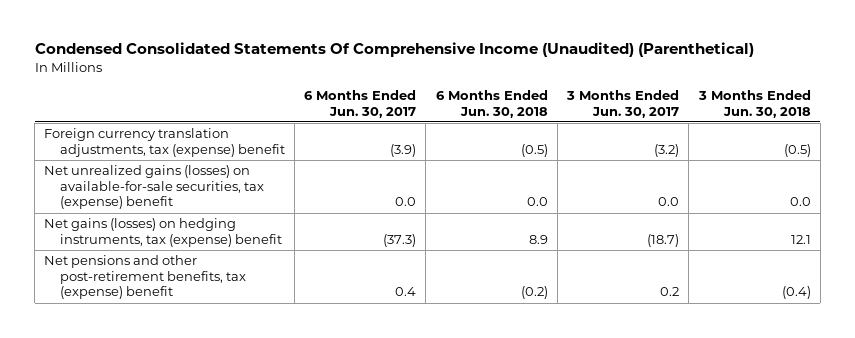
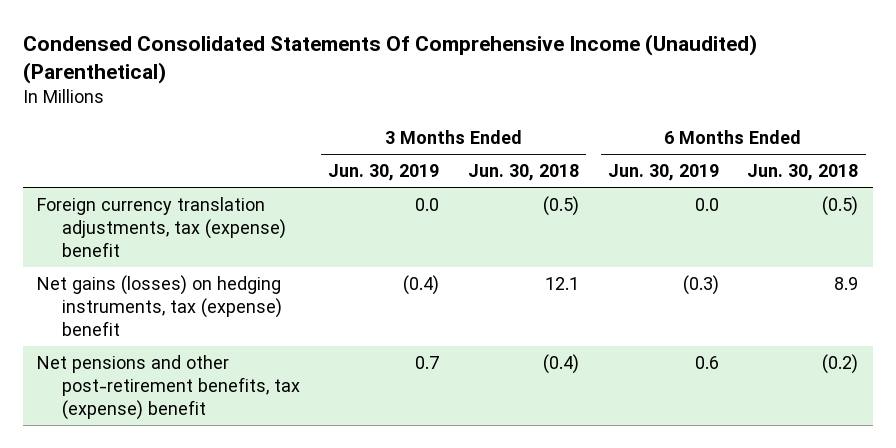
- | 6 Months Ended Jun. 30, 2017 | 6 Months Ended Jun. 30, 2018 | 3 Months Ended Jun. 30, 2017 | 3 Months Ended Jun. 30, 2018
+ | 3 Months Ended Jun. 30, 2019 | 3 Months Ended Jun. 30, 2018 | 6 Months Ended Jun. 30, 2019 | 6 Months Ended Jun. 30, 2018
- Net unrealized gains (losses) on available-for-sale securities, tax (expense) benefit | 0.0 | 0.0 | 0.0 | 0.0

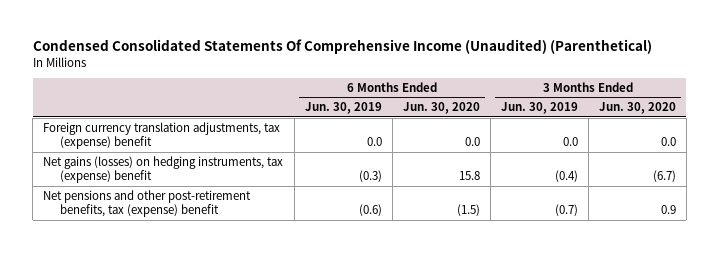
- | 3 Months Ended Jun. 30, 2019 | 3 Months Ended Jun. 30, 2018 | 6 Months Ended Jun. 30, 2019 | 6 Months Ended Jun. 30, 2018
+ | 6 Months Ended Jun. 30, 2019 | 6 Months Ended Jun. 30, 2020 | 3 Months Ended Jun. 30, 2019 | 3 Months Ended Jun. 30, 2020
- Net pensions and other post-retirement benefits, tax (expense) benefit | 0.7 | (0.4) | 0.6 | (0.2)
+ Net pensions and other post-retirement benefits, tax (expense) benefit | (0.6) | (1.5) | (0.7) | 0.9

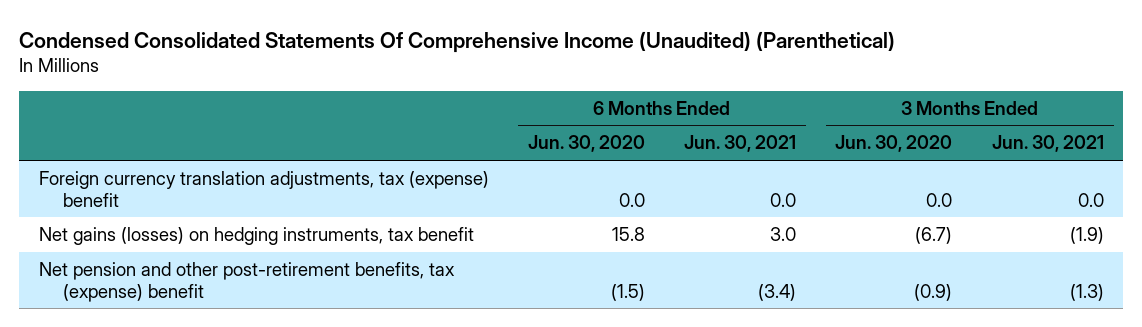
- | 6 Months Ended Jun. 30, 2019 | 6 Months Ended Jun. 30, 2020 | 3 Months Ended Jun. 30, 2019 | 3 Months Ended Jun. 30, 2020
+ | 6 Months Ended Jun. 30, 2020 | 6 Months Ended Jun. 30, 2021 | 3 Months Ended Jun. 30, 2020 | 3 Months Ended Jun. 30, 2021
- Net gains (losses) on hedging instruments, tax (expense) benefit | (0.3) | 15.8 | (0.4) | (6.7)
- Net pensions and other post-retirement benefits, tax (expense) benefit | (0.6) | (1.5) | (0.7) | 0.9
+ Net gains (losses) on hedging instruments, tax benefit | 15.8 | 3.0 | (6.7) | (1.9)
+ Net pension and other post-retirement benefits, tax (expense) benefit | (1.5) | (3.4) | (0.9) | (1.3)

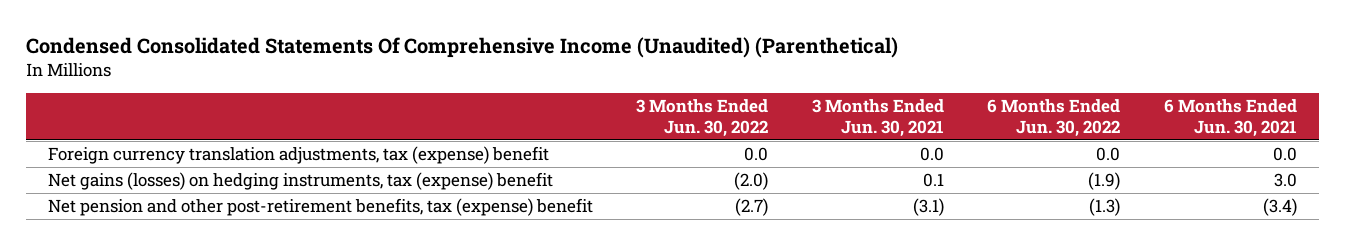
- | 6 Months Ended Jun. 30, 2020 | 6 Months Ended Jun. 30, 2021 | 3 Months Ended Jun. 30, 2020 | 3 Months Ended Jun. 30, 2021
+ | 3 Months Ended Jun. 30, 2022 | 3 Months Ended Jun. 30, 2021 | 6 Months Ended Jun. 30, 2022 | 6 Months Ended Jun. 30, 2021
- Net gains (losses) on hedging instruments, tax benefit | 15.8 | 3.0 | (6.7) | (1.9)
- Net pension and other post-retirement benefits, tax (expense) benefit | (1.5) | (3.4) | (0.9) | (1.3)
+ Net gains (losses) on hedging instruments, tax (expense) benefit | (2.0) | 0.1 | (1.9) | 3.0
+ Net pension and other post-retirement benefits, tax (expense) benefit | (2.7) | (3.1) | (1.3) | (3.4)

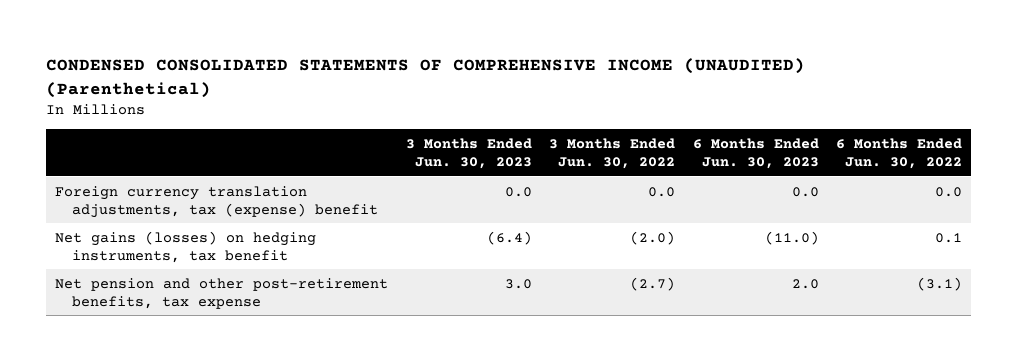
- Condensed Consolidated Statements Of Comprehensive Income (Unaudited) (Parenthetical)
+ CONDENSED CONSOLIDATED STATEMENTS OF COMPREHENSIVE INCOME (UNAUDITED) (Parenthetical)
- | 3 Months Ended Jun. 30, 2022 | 3 Months Ended Jun. 30, 2021 | 6 Months Ended Jun. 30, 2022 | 6 Months Ended Jun. 30, 2021
+ | 3 Months Ended Jun. 30, 2023 | 3 Months Ended Jun. 30, 2022 | 6 Months Ended Jun. 30, 2023 | 6 Months Ended Jun. 30, 2022
- Net gains (losses) on hedging instruments, tax (expense) benefit | (2.0) | 0.1 | (1.9) | 3.0
- Net pension and other post-retirement benefits, tax (expense) benefit | (2.7) | (3.1) | (1.3) | (3.4)
+ Net gains (losses) on hedging instruments, tax benefit | (6.4) | (2.0) | (11.0) | 0.1
+ Net pension and other post-retirement benefits, tax expense | 3.0 | (2.7) | 2.0 | (3.1)

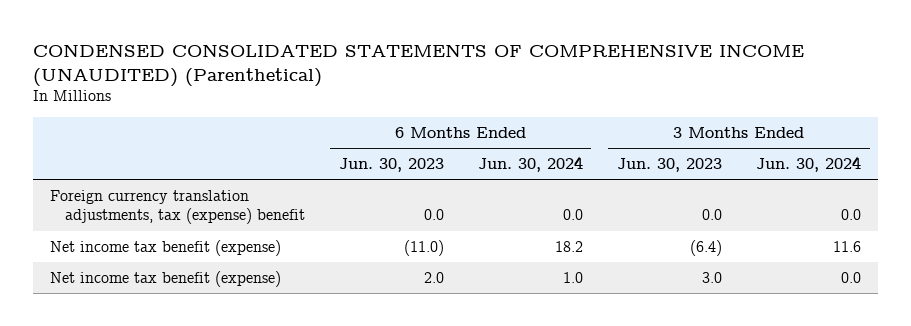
- | 3 Months Ended Jun. 30, 2023 | 3 Months Ended Jun. 30, 2022 | 6 Months Ended Jun. 30, 2023 | 6 Months Ended Jun. 30, 2022
+ | 6 Months Ended Jun. 30, 2023 | 6 Months Ended Jun. 30, 2024 | 3 Months Ended Jun. 30, 2023 | 3 Months Ended Jun. 30, 2024
- Net gains (losses) on hedging instruments, tax benefit | (6.4) | (2.0) | (11.0) | 0.1
- Net pension and other post-retirement benefits, tax expense | 3.0 | (2.7) | 2.0 | (3.1)
+ Net income tax benefit (expense) | (11.0) | 18.2 | (6.4) | 11.6
+ Net income tax benefit (expense) | 2.0 | 1.0 | 3.0 | 0.0

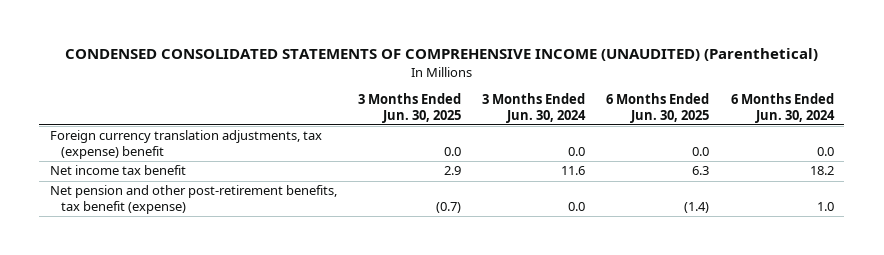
- | 6 Months Ended Jun. 30, 2023 | 6 Months Ended Jun. 30, 2024 | 3 Months Ended Jun. 30, 2023 | 3 Months Ended Jun. 30, 2024
+ | 3 Months Ended Jun. 30, 2025 | 3 Months Ended Jun. 30, 2024 | 6 Months Ended Jun. 30, 2025 | 6 Months Ended Jun. 30, 2024
- Net income tax benefit (expense) | (11.0) | 18.2 | (6.4) | 11.6
- Net income tax benefit (expense) | 2.0 | 1.0 | 3.0 | 0.0
+ Net income tax benefit | 2.9 | 11.6 | 6.3 | 18.2
+ Net pension and other post-retirement benefits, tax benefit (expense) | (0.7) | 0.0 | (1.4) | 1.0

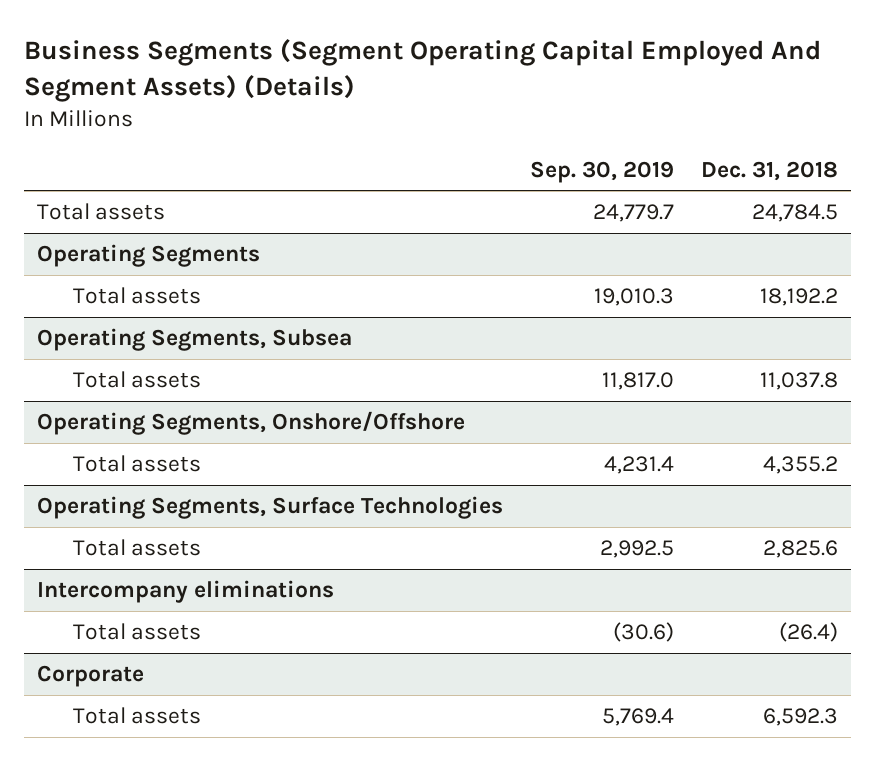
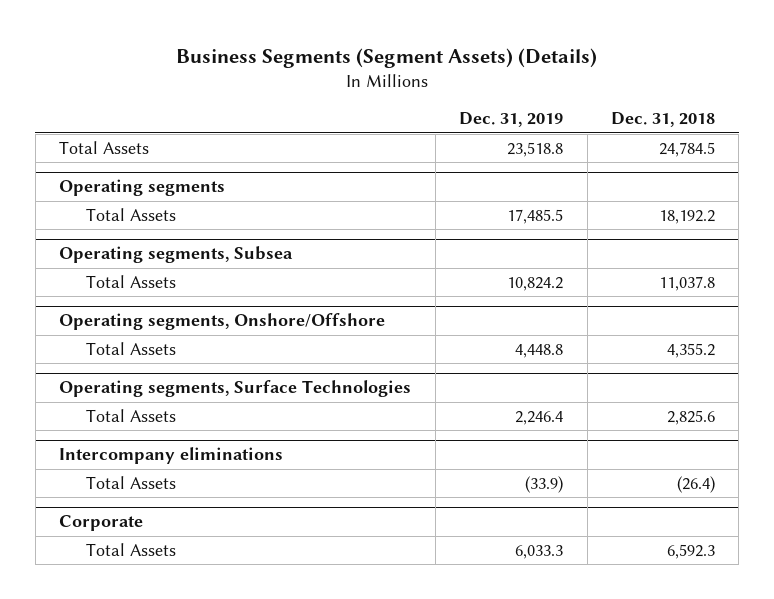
- Business Segments (Segment Operating Capital Employed And Segment Assets) (Details)
+ Business Segments (Segment Assets) (Details)
- | Sep. 30, 2019 | Dec. 31, 2018
+ | Dec. 31, 2019 | Dec. 31, 2018
- Total assets | 24,779.7 | 24,784.5
- Operating Segments
- Total assets | 19,010.3 | 18,192.2
- Operating Segments, Subsea
- Total assets | 11,817.0 | 11,037.8
- Operating Segments, Onshore/Offshore
- Total assets | 4,231.4 | 4,355.2
- Operating Segments, Surface Technologies
- Total assets | 2,992.5 | 2,825.6
+ Total Assets | 23,518.8 | 24,784.5
+ Operating segments
+ Total Assets | 17,485.5 | 18,192.2
+ Operating segments, Subsea
+ Total Assets | 10,824.2 | 11,037.8
+ Operating segments, Onshore/Offshore
+ Total Assets | 4,448.8 | 4,355.2
+ Operating segments, Surface Technologies
+ Total Assets | 2,246.4 | 2,825.6
@ Intercompany eliminations
- Total assets | (30.6) | (26.4)
+ Total Assets | (33.9) | (26.4)
@ Corporate
- Total assets | 5,769.4 | 6,592.3
+ Total Assets | 6,033.3 | 6,592.3

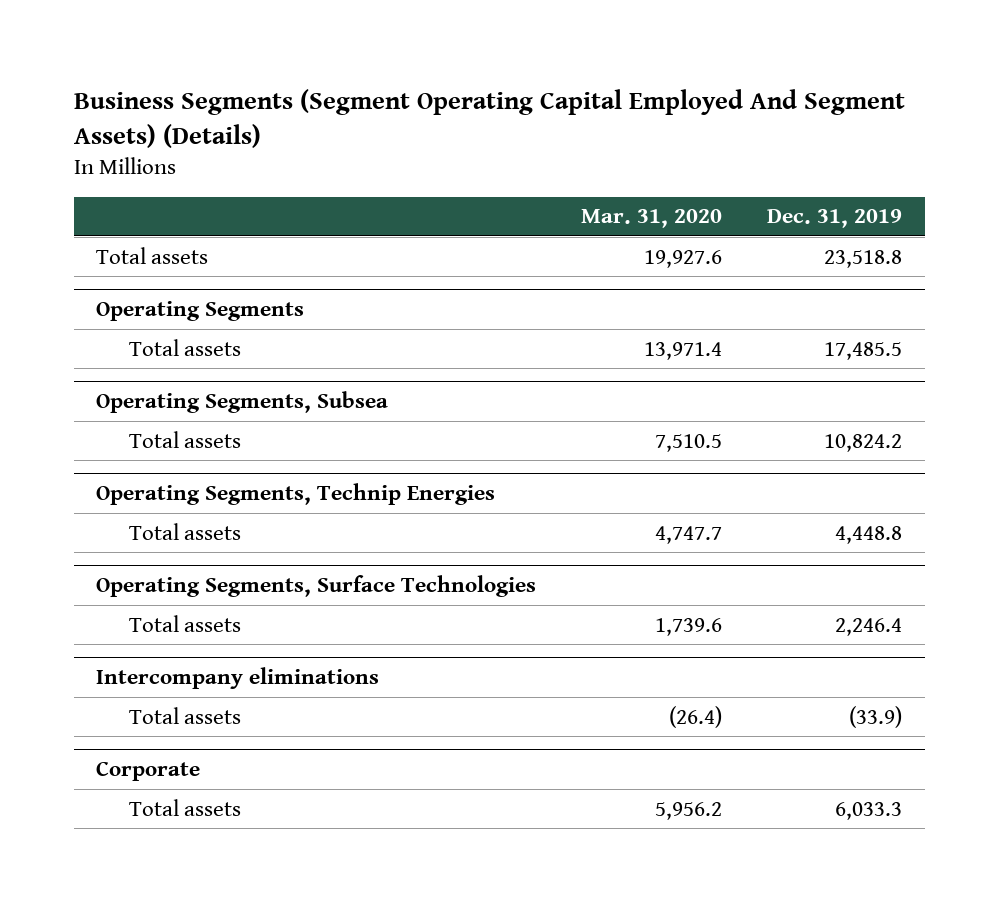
- Business Segments (Segment Assets) (Details)
+ Business Segments (Segment Operating Capital Employed And Segment Assets) (Details)
- | Dec. 31, 2019 | Dec. 31, 2018
+ | Mar. 31, 2020 | Dec. 31, 2019
- Total Assets | 23,518.8 | 24,784.5
- Operating segments
- Total Assets | 17,485.5 | 18,192.2
- Operating segments, Subsea
- Total Assets | 10,824.2 | 11,037.8
- Operating segments, Onshore/Offshore
- Total Assets | 4,448.8 | 4,355.2
- Operating segments, Surface Technologies
- Total Assets | 2,246.4 | 2,825.6
+ Total assets | 19,927.6 | 23,518.8
+ Operating Segments
+ Total assets | 13,971.4 | 17,485.5
+ Operating Segments, Subsea
+ Total assets | 7,510.5 | 10,824.2
+ Operating Segments, Technip Energies
+ Total assets | 4,747.7 | 4,448.8
+ Operating Segments, Surface Technologies
+ Total assets | 1,739.6 | 2,246.4
@ Intercompany eliminations
- Total Assets | (33.9) | (26.4)
+ Total assets | (26.4) | (33.9)
@ Corporate
- Total Assets | 6,033.3 | 6,592.3
+ Total assets | 5,956.2 | 6,033.3

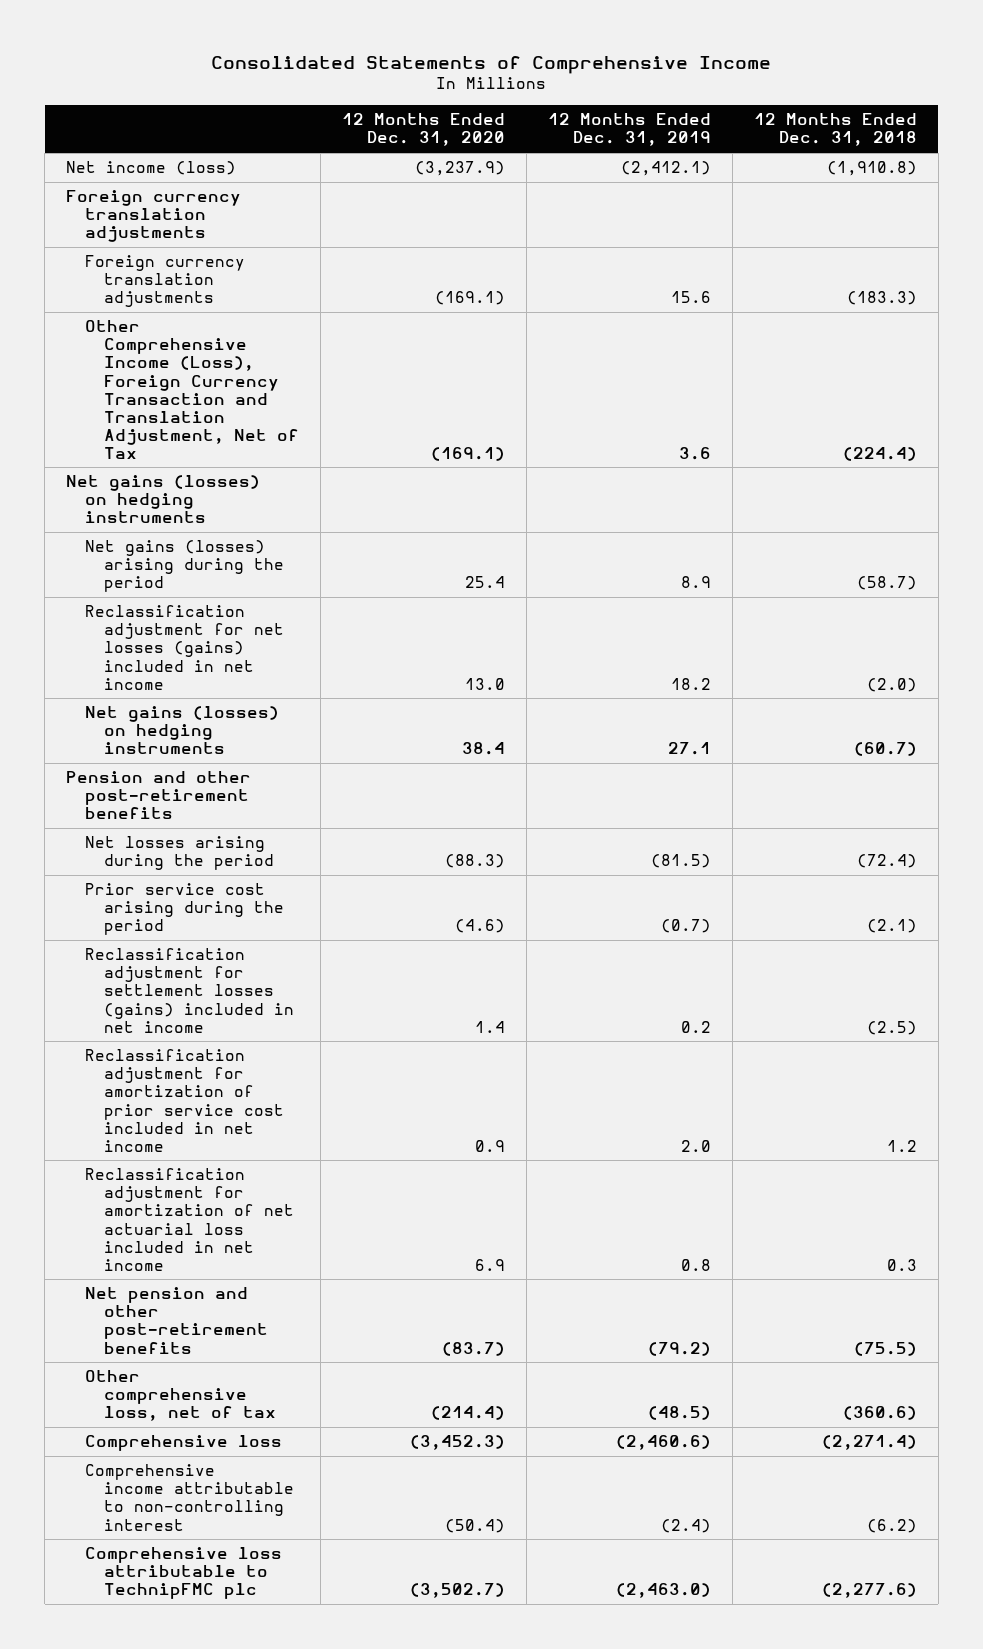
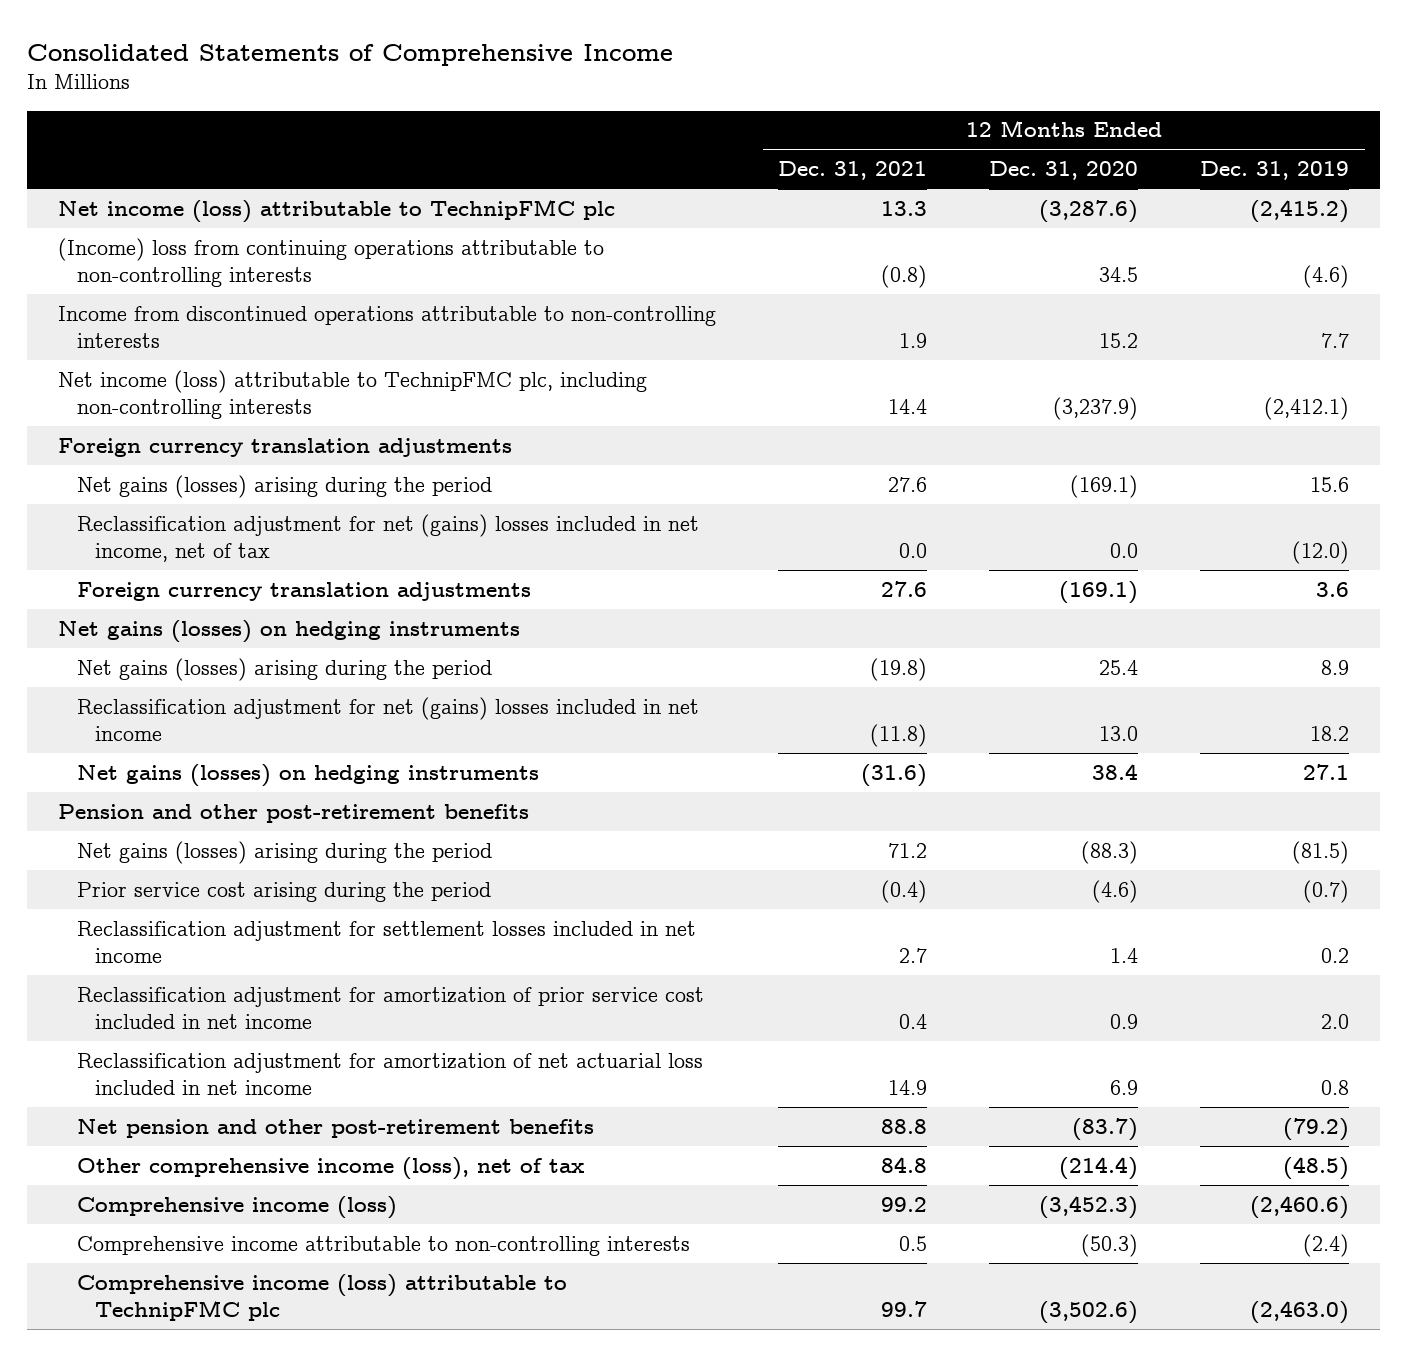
- | 12 Months Ended Dec. 31, 2020 | 12 Months Ended Dec. 31, 2019 | 12 Months Ended Dec. 31, 2018
+ | 12 Months Ended Dec. 31, 2021 | 12 Months Ended Dec. 31, 2020 | 12 Months Ended Dec. 31, 2019
- Net income (loss) | (3,237.9) | (2,412.1) | (1,910.8)
+ Net income (loss) attributable to TechnipFMC plc | 13.3 | (3,287.6) | (2,415.2)
+ (Income) loss from continuing operations attributable to non-controlling interests | (0.8) | 34.5 | (4.6)
+ Income from discontinued operations attributable to non-controlling interests | 1.9 | 15.2 | 7.7
+ Net income (loss) attributable to TechnipFMC plc, including non-controlling interests | 14.4 | (3,237.9) | (2,412.1)
- Foreign currency translation adjustments | (169.1) | 15.6 | (183.3)
- Other Comprehensive Income (Loss), Foreign Currency Transaction and Translation Adjustment, Net of Tax | (169.1) | 3.6 | (224.4)
+ Net gains (losses) arising during the period | 27.6 | (169.1) | 15.6
+ Reclassification adjustment for net (gains) losses included in net income, net of tax | 0.0 | 0.0 | (12.0)
+ Foreign currency translation adjustments | 27.6 | (169.1) | 3.6
- Reclassification adjustment for net losses (gains) included in net income | 13.0 | 18.2 | (2.0)
+ Reclassification adjustment for net (gains) losses included in net income | (11.8) | 13.0 | 18.2
- Net losses arising during the period | (88.3) | (81.5) | (72.4)
+ Net gains (losses) arising during the period | 71.2 | (88.3) | (81.5)
- Reclassification adjustment for settlement losses (gains) included in net income | 1.4 | 0.2 | (2.5)
+ Reclassification adjustment for settlement losses included in net income | 2.7 | 1.4 | 0.2
- Other comprehensive loss, net of tax | (214.4) | (48.5) | (360.6)
- Comprehensive loss | (3,452.3) | (2,460.6) | (2,271.4)
- Comprehensive income attributable to non-controlling interest | (50.4) | (2.4) | (6.2)
- Comprehensive loss attributable to TechnipFMC plc | (3,502.7) | (2,463.0) | (2,277.6)
+ Other comprehensive income (loss), net of tax | 84.8 | (214.4) | (48.5)
+ Comprehensive income (loss) | 99.2 | (3,452.3) | (2,460.6)
+ Comprehensive income attributable to non-controlling interests | 0.5 | (50.3) | (2.4)
+ Comprehensive income (loss) attributable to TechnipFMC plc | 99.7 | (3,502.6) | (2,463.0)

